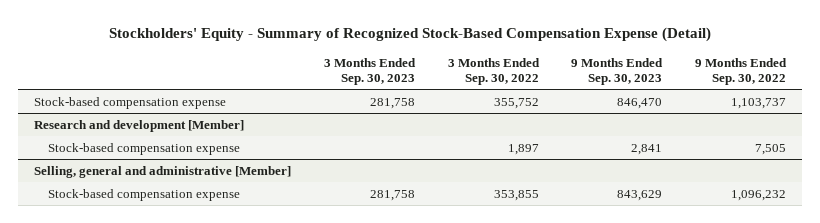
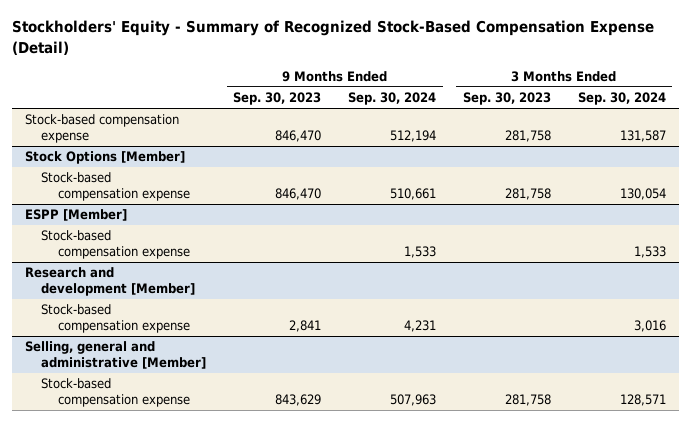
- | 3 Months Ended Sep. 30, 2023 | 3 Months Ended Sep. 30, 2022 | 9 Months Ended Sep. 30, 2023 | 9 Months Ended Sep. 30, 2022
+ | 9 Months Ended Sep. 30, 2023 | 9 Months Ended Sep. 30, 2024 | 3 Months Ended Sep. 30, 2023 | 3 Months Ended Sep. 30, 2024
+ Stock Options [Member]
+ Stock-based compensation expense | 846,470 | 510,661 | 281,758 | 130,054
+ ESPP [Member]
+ Stock-based compensation expense | | 1,533 | | 1,533

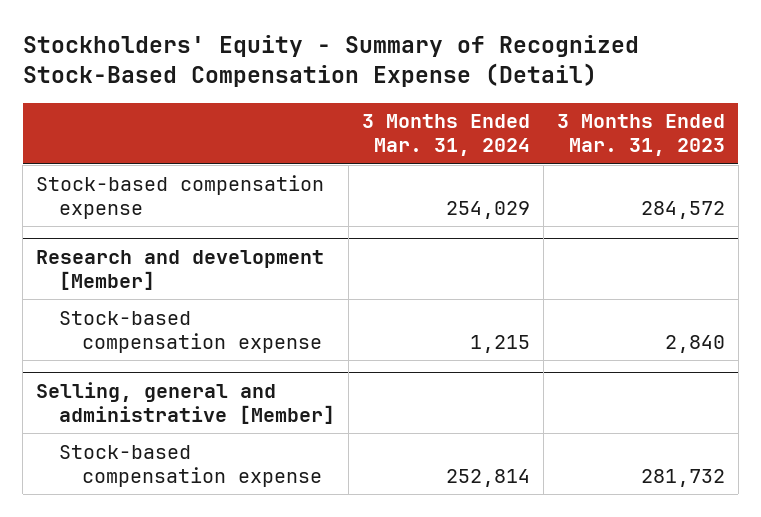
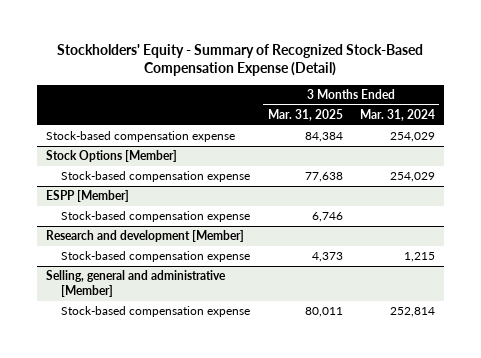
- | 3 Months Ended Mar. 31, 2024 | 3 Months Ended Mar. 31, 2023
+ | 3 Months Ended Mar. 31, 2025 | 3 Months Ended Mar. 31, 2024
+ Stock Options [Member]
+ Stock-based compensation expense | 77,638 | 254,029
+ ESPP [Member]
+ Stock-based compensation expense | 6,746 |

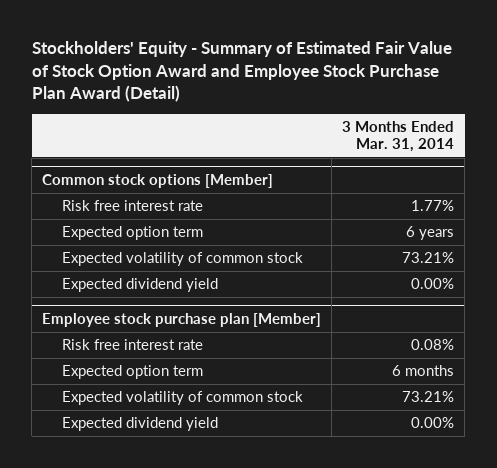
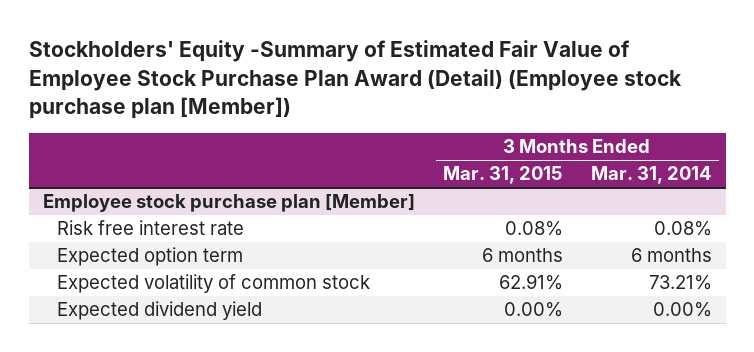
- Stockholders' Equity - Summary of Estimated Fair Value of Stock Option Award and Employee Stock Purchase Plan Award (Detail)
+ Stockholders' Equity -Summary of Estimated Fair Value of Employee Stock Purchase Plan Award (Detail) (Employee stock purchase plan [Member])
- | 3 Months Ended Mar. 31, 2014
+ | 3 Months Ended Mar. 31, 2015 | 3 Months Ended Mar. 31, 2014
- Common stock options [Member]
- Risk free interest rate | 1.77%
- Expected option term | 6 years
- Expected volatility of common stock | 73.21%
- Expected dividend yield | 0.00%

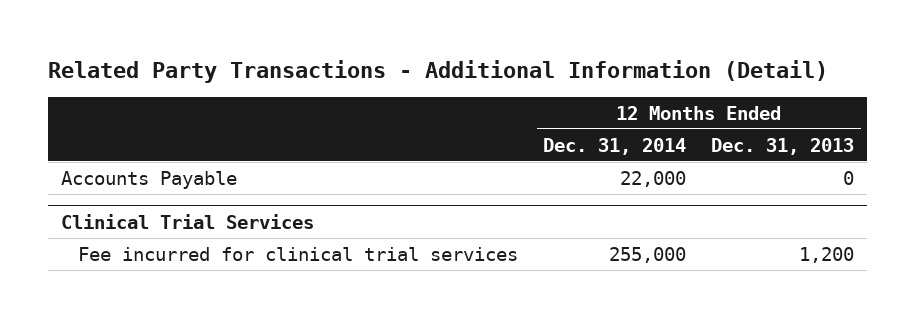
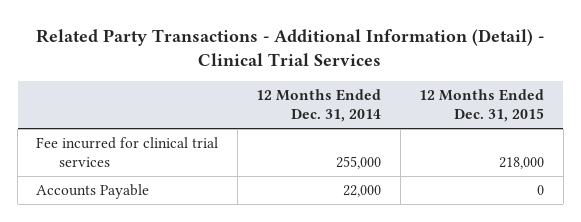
- Related Party Transactions - Additional Information (Detail)
+ Related Party Transactions - Additional Information (Detail) - Clinical Trial Services
- | 12 Months Ended Dec. 31, 2014 | 12 Months Ended Dec. 31, 2013
+ | 12 Months Ended Dec. 31, 2014 | 12 Months Ended Dec. 31, 2015
- Clinical Trial Services
moved down: Accounts Payable | 22,000 | 0

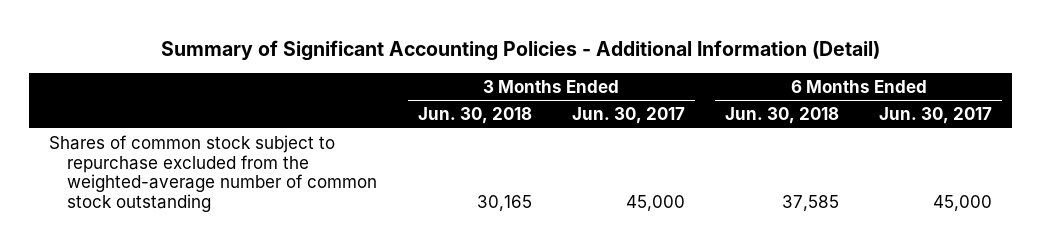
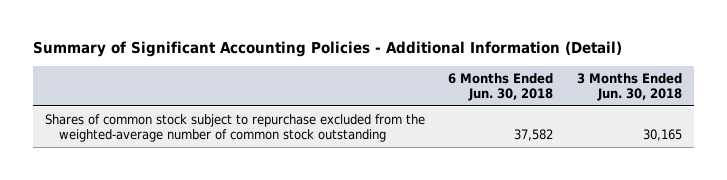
- | 3 Months Ended Jun. 30, 2018 | 3 Months Ended Jun. 30, 2017 | 6 Months Ended Jun. 30, 2018 | 6 Months Ended Jun. 30, 2017
+ | 6 Months Ended Jun. 30, 2018 | 3 Months Ended Jun. 30, 2018
- Shares of common stock subject to repurchase excluded from the weighted-average number of common stock outstanding | 30,165 | 45,000 | 37,585 | 45,000
+ Shares of common stock subject to repurchase excluded from the weighted-average number of common stock outstanding | 37,582 | 30,165

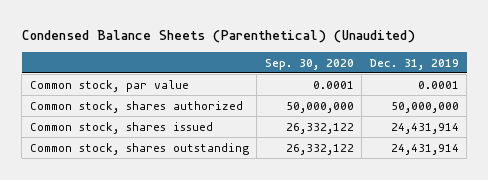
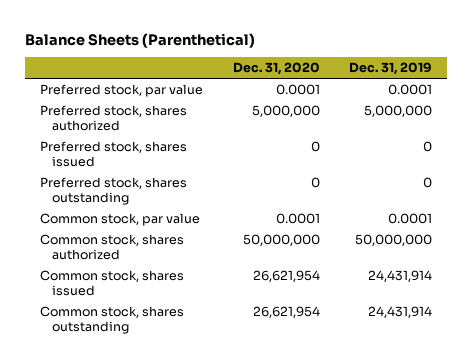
- Condensed Balance Sheets (Parenthetical) (Unaudited)
+ Balance Sheets (Parenthetical)
- | Sep. 30, 2020 | Dec. 31, 2019
+ | Dec. 31, 2020 | Dec. 31, 2019
+ Preferred stock, par value | 0.0001 | 0.0001
+ Preferred stock, shares authorized | 5,000,000 | 5,000,000
+ Preferred stock, shares issued | 0 | 0
+ Preferred stock, shares outstanding | 0 | 0

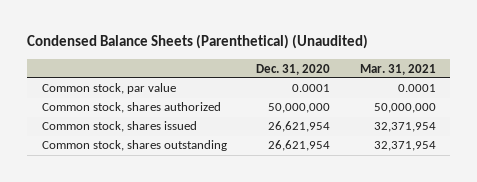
- Balance Sheets (Parenthetical)
+ Condensed Balance Sheets (Parenthetical) (Unaudited)
- | Dec. 31, 2020 | Dec. 31, 2019
+ | Dec. 31, 2020 | Mar. 31, 2021
- Preferred stock, par value | 0.0001 | 0.0001
- Preferred stock, shares authorized | 5,000,000 | 5,000,000
- Preferred stock, shares issued | 0 | 0
- Preferred stock, shares outstanding | 0 | 0

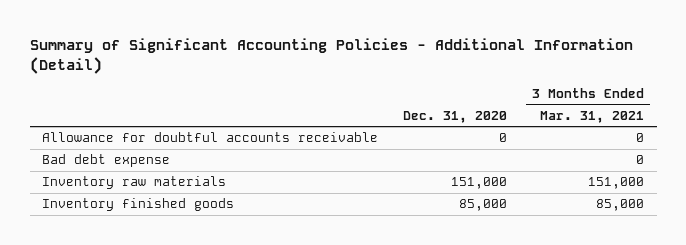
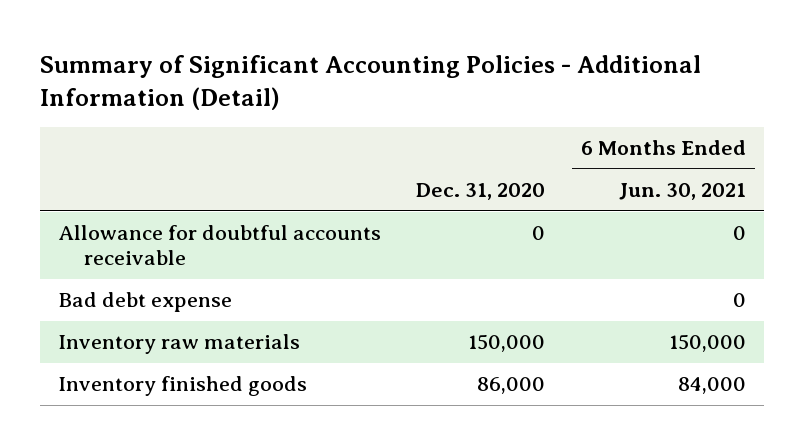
- | Dec. 31, 2020 | 3 Months Ended Mar. 31, 2021
+ | Dec. 31, 2020 | 6 Months Ended Jun. 30, 2021
- Inventory raw materials | 151,000 | 151,000
- Inventory finished goods | 85,000 | 85,000
+ Inventory raw materials | 150,000 | 150,000
+ Inventory finished goods | 86,000 | 84,000

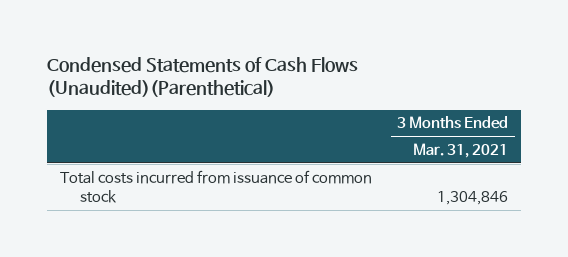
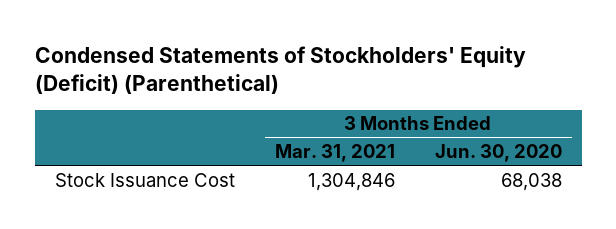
- Condensed Statements of Cash Flows (Unaudited)(Parenthetical)
+ Condensed Statements of Stockholders' Equity (Deficit) (Parenthetical)
- | 3 Months Ended Mar. 31, 2021
+ | 3 Months Ended Mar. 31, 2021 | 3 Months Ended Jun. 30, 2020
- Total costs incurred from issuance of common stock | 1,304,846
+ Stock Issuance Cost | 1,304,846 | 68,038

